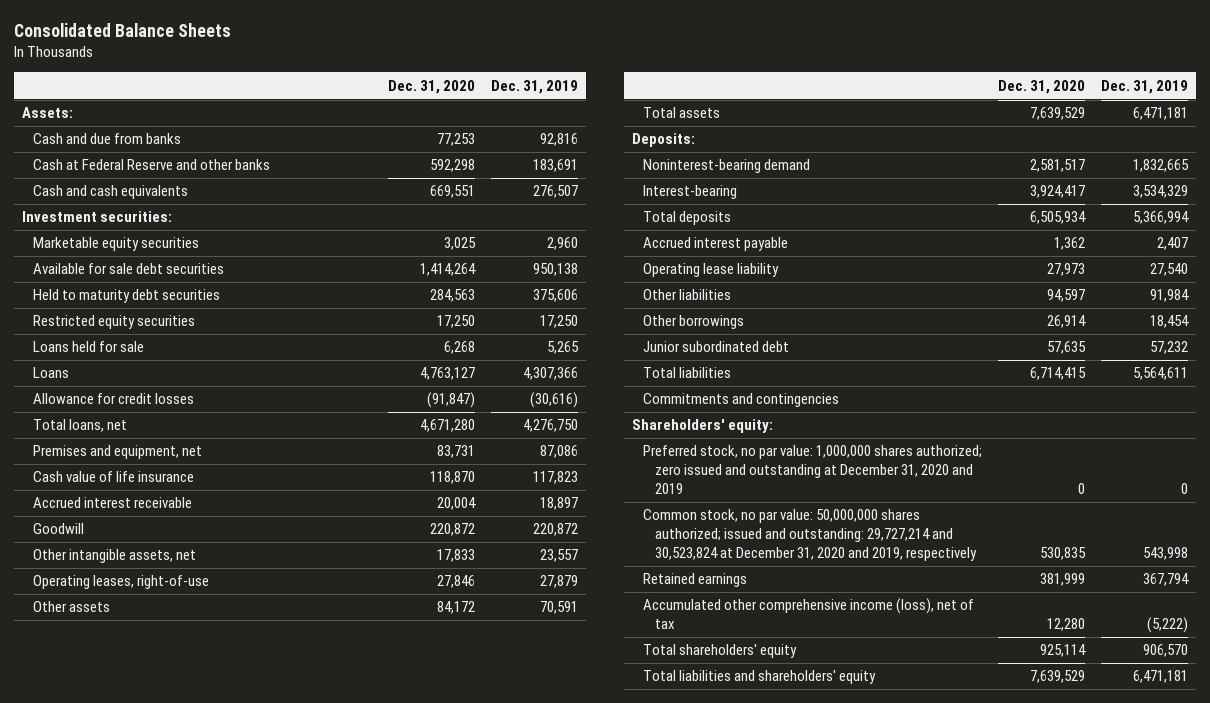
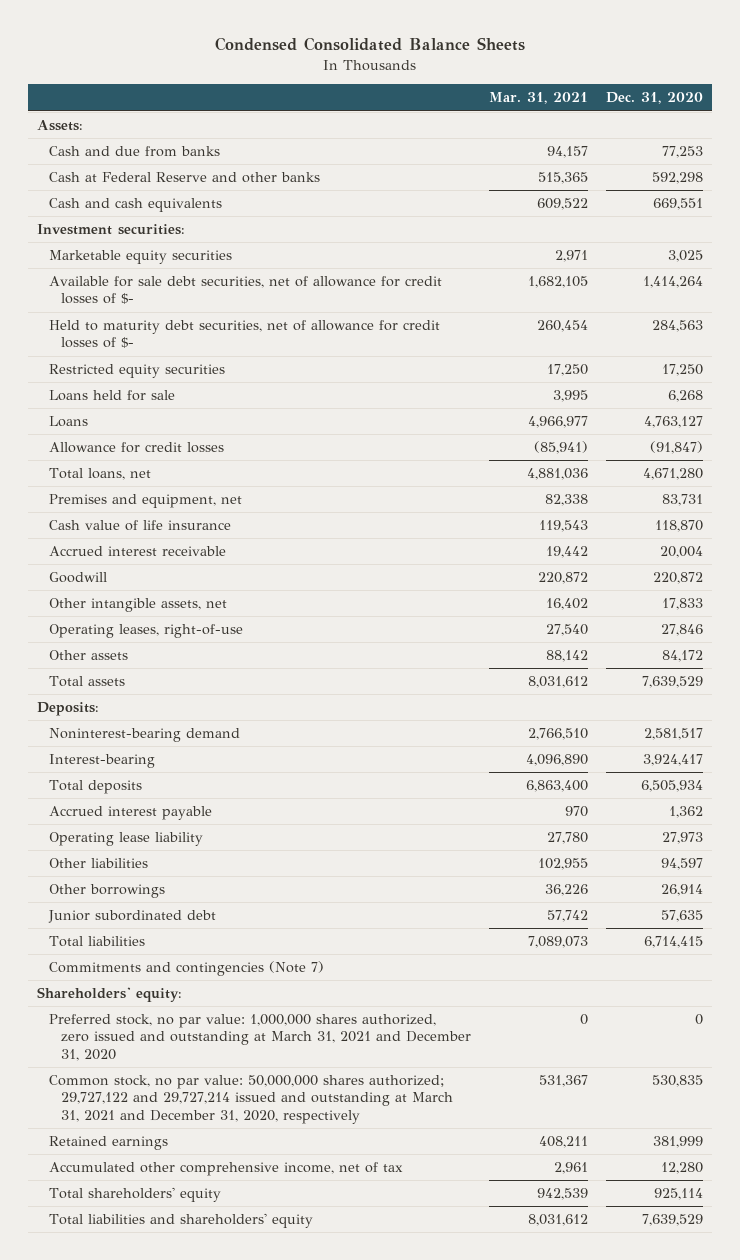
- Consolidated Balance Sheets
+ Condensed Consolidated Balance Sheets
- | Dec. 31, 2020 | Dec. 31, 2019
+ | Mar. 31, 2021 | Dec. 31, 2020
- Available for sale debt securities | 1,414,264 | 950,138
- Held to maturity debt securities | 284,563 | 375,606
+ Available for sale debt securities, net of allowance for credit losses of $- | 1,682,105 | 1,414,264
+ Held to maturity debt securities, net of allowance for credit losses of $- | 260,454 | 284,563
- Commitments and contingencies
+ Commitments and contingencies (Note 7)
- Preferred stock, no par value: 1,000,000 shares authorized; zero issued and outstanding at December 31, 2020 and 2019 | 0 | 0
- Common stock, no par value: 50,000,000 shares authorized; issued and outstanding: 29,727,214 and 30,523,824 at December 31, 2020 and 2019, respectively | 530,835 | 543,998
+ Preferred stock, no par value: 1,000,000 shares authorized, zero issued and outstanding at March 31, 2021 and December 31, 2020 | 0 | 0
+ Common stock, no par value: 50,000,000 shares authorized; 29,727,122 and 29,727,214 issued and outstanding at March 31, 2021 and December 31, 2020, respectively | 531,367 | 530,835
- Accumulated other comprehensive income (loss), net of tax | 12,280 | (5,222)
+ Accumulated other comprehensive income, net of tax | 2,961 | 12,280

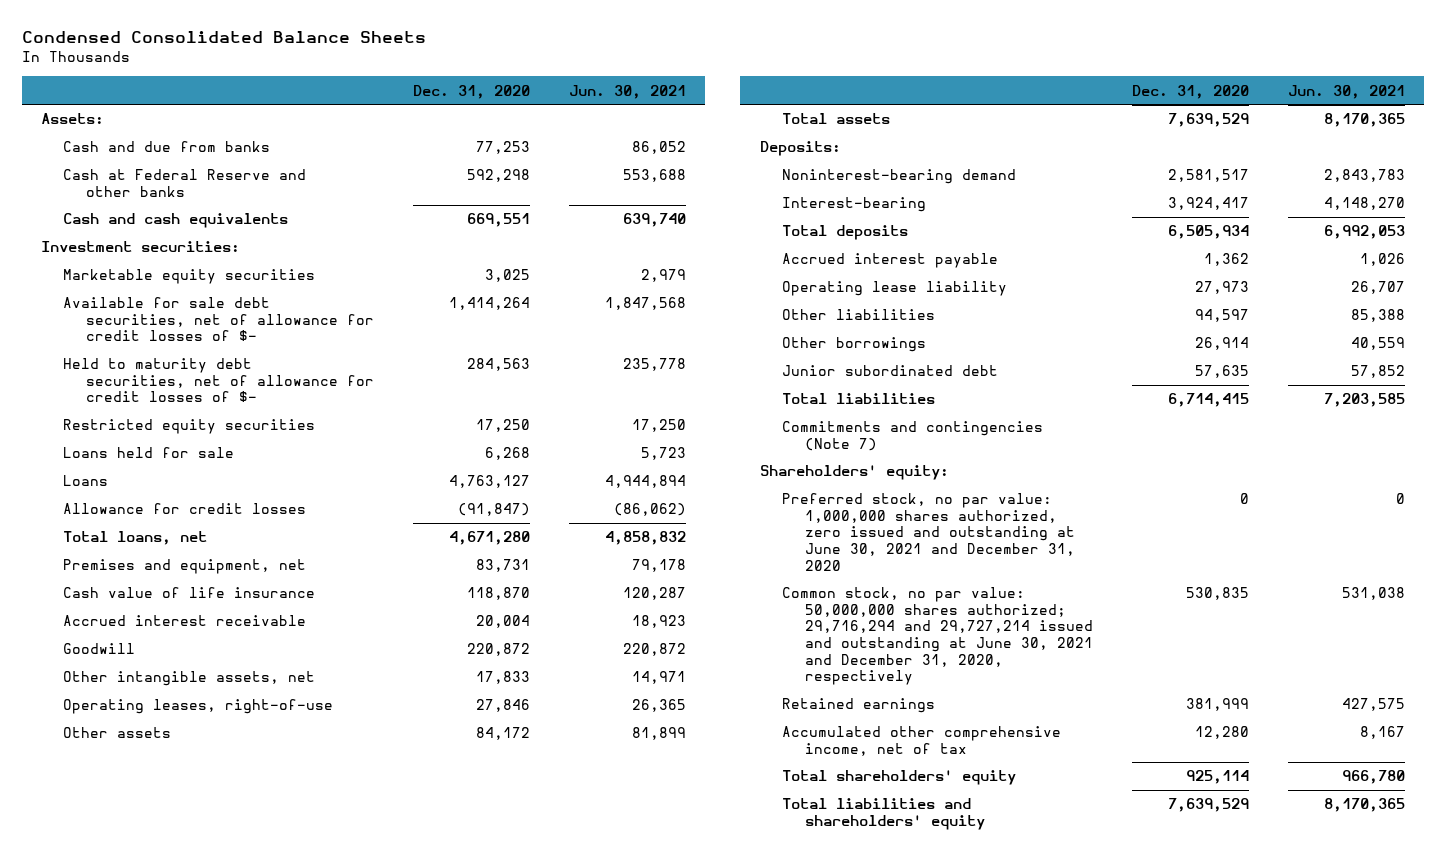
- | Mar. 31, 2021 | Dec. 31, 2020
+ | Dec. 31, 2020 | Jun. 30, 2021
- Preferred stock, no par value: 1,000,000 shares authorized, zero issued and outstanding at March 31, 2021 and December 31, 2020 | 0 | 0
- Common stock, no par value: 50,000,000 shares authorized; 29,727,122 and 29,727,214 issued and outstanding at March 31, 2021 and December 31, 2020, respectively | 531,367 | 530,835
+ Preferred stock, no par value: 1,000,000 shares authorized, zero issued and outstanding at June 30, 2021 and December 31, 2020 | 0 | 0
+ Common stock, no par value: 50,000,000 shares authorized; 29,716,294 and 29,727,214 issued and outstanding at June 30, 2021 and December 31, 2020, respectively | 530,835 | 531,038

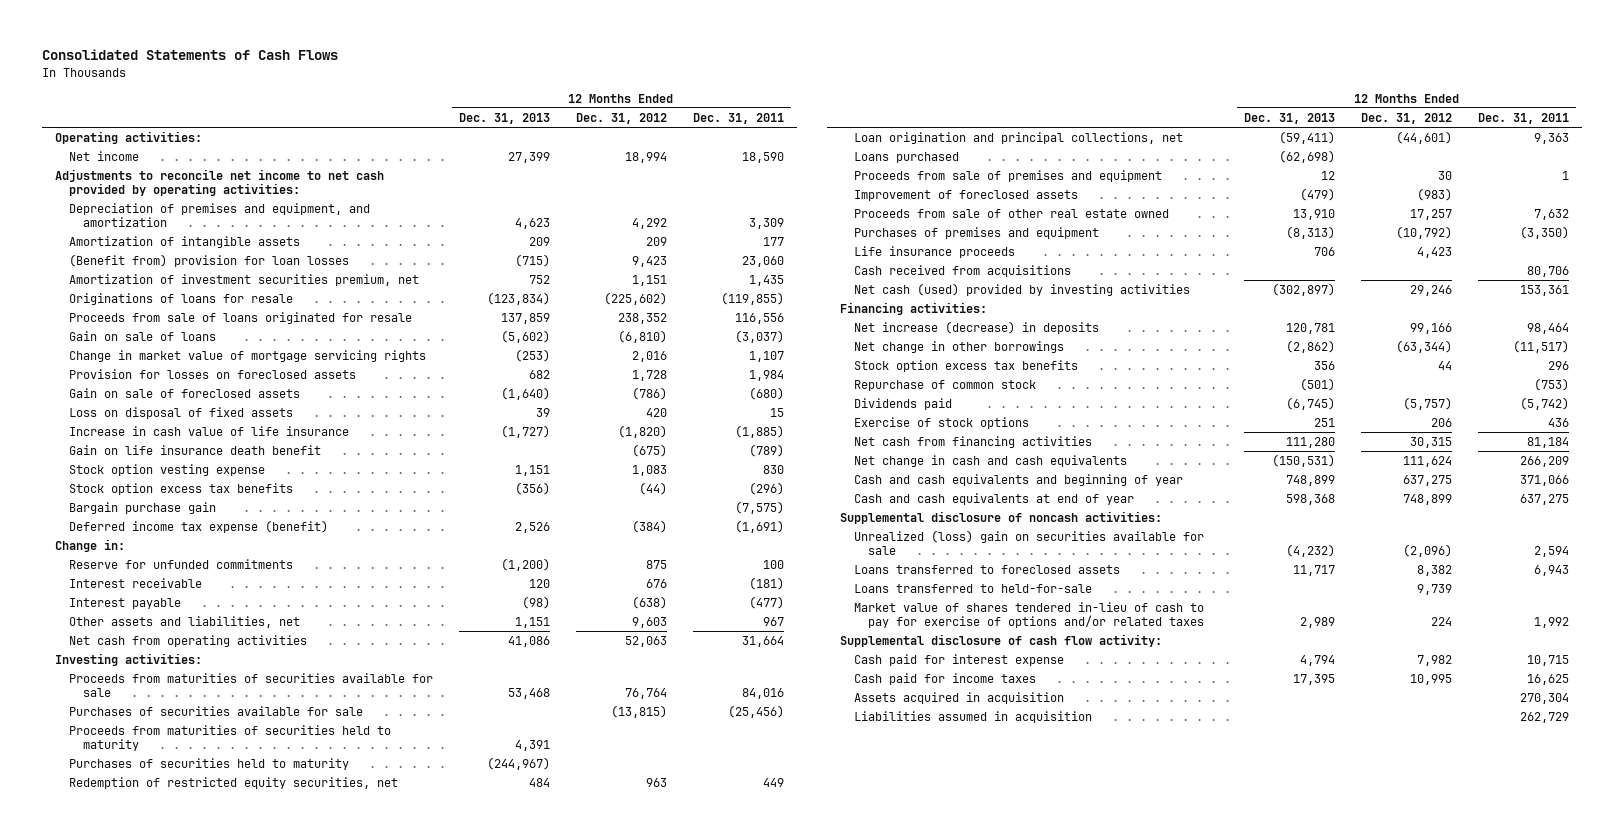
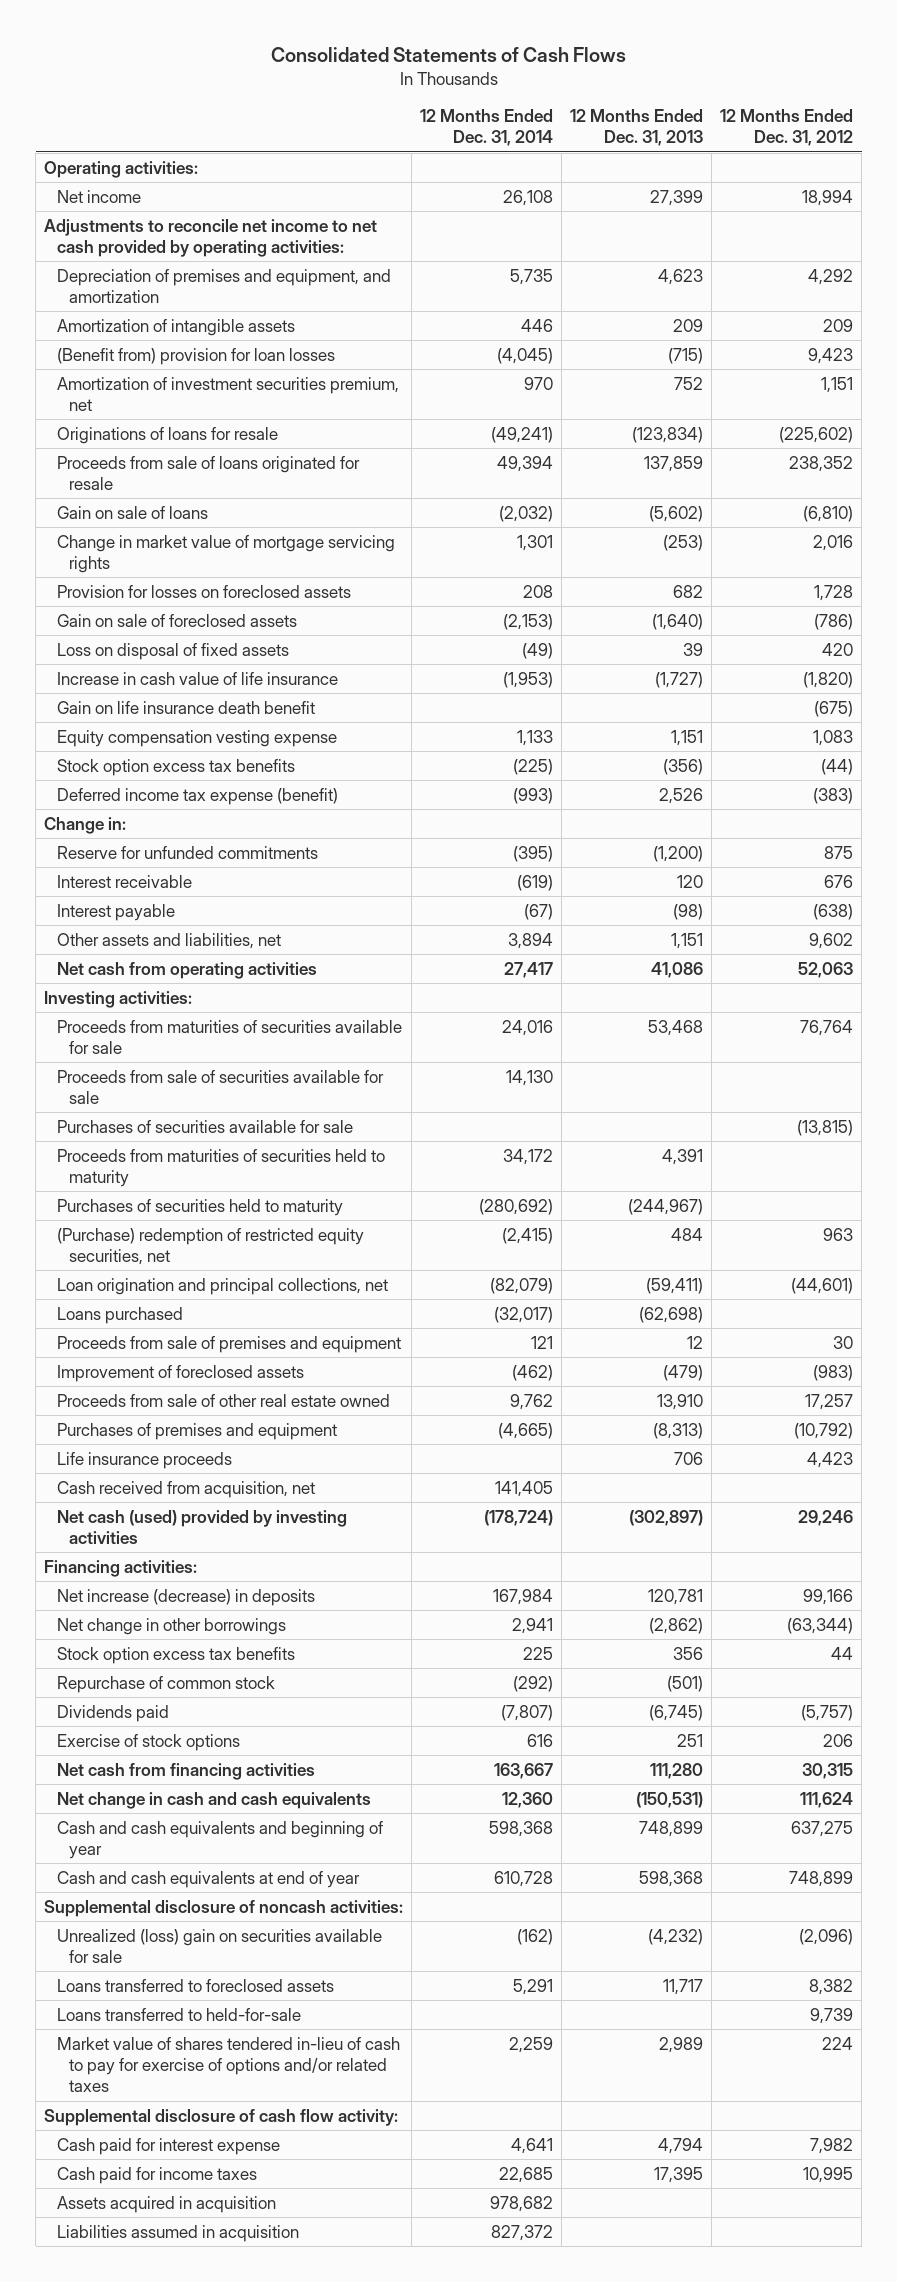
- | 12 Months Ended Dec. 31, 2013 | 12 Months Ended Dec. 31, 2012 | 12 Months Ended Dec. 31, 2011
+ | 12 Months Ended Dec. 31, 2014 | 12 Months Ended Dec. 31, 2013 | 12 Months Ended Dec. 31, 2012
- Stock option vesting expense | 1,151 | 1,083 | 830
+ Equity compensation vesting expense | 1,133 | 1,151 | 1,083
- Bargain purchase gain | | | (7,575)
- Deferred income tax expense (benefit) | 2,526 | (384) | (1,691)
+ Deferred income tax expense (benefit) | (993) | 2,526 | (383)
- Other assets and liabilities, net | 1,151 | 9,603 | 967
+ Other assets and liabilities, net | 3,894 | 1,151 | 9,602
+ Proceeds from sale of securities available for sale | 14,130 | |
- Redemption of restricted equity securities, net | 484 | 963 | 449
+ (Purchase) redemption of restricted equity securities, net | (2,415) | 484 | 963
- Cash received from acquisitions | | | 80,706
+ Cash received from acquisition, net | 141,405 | |

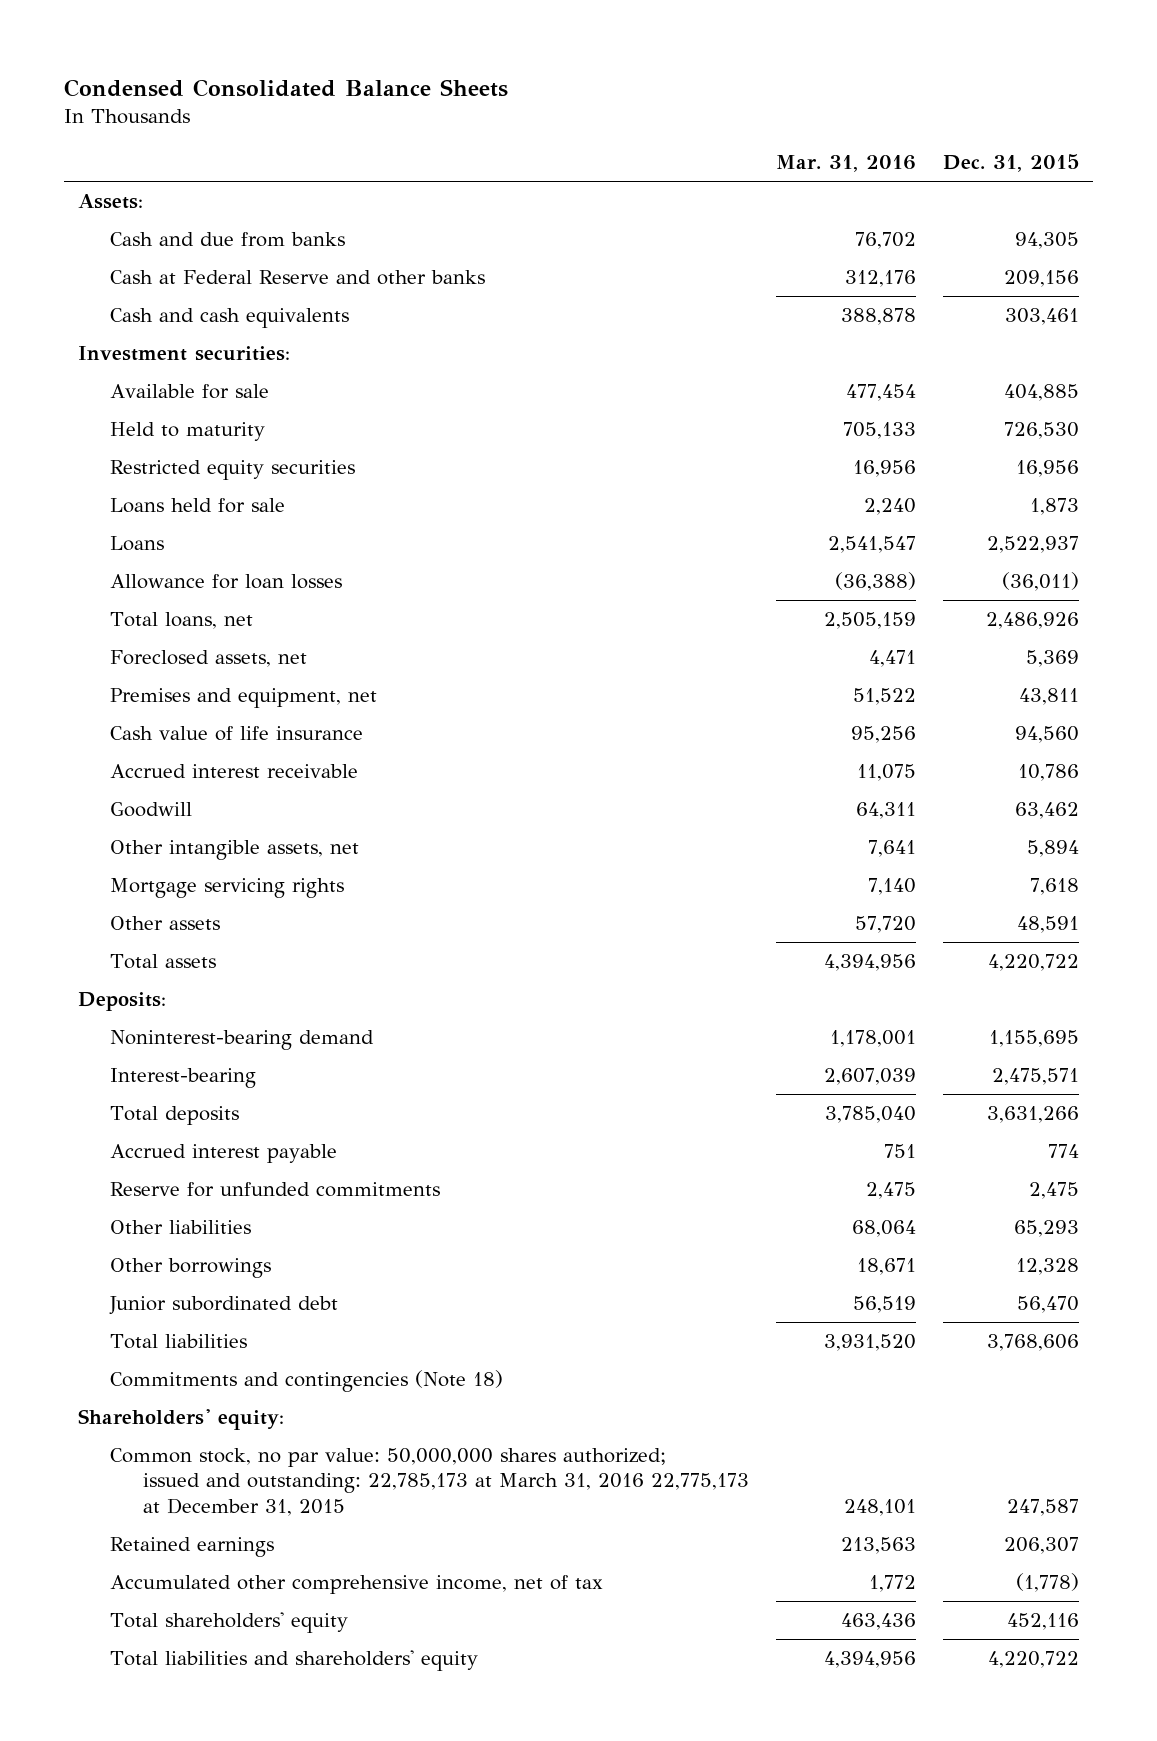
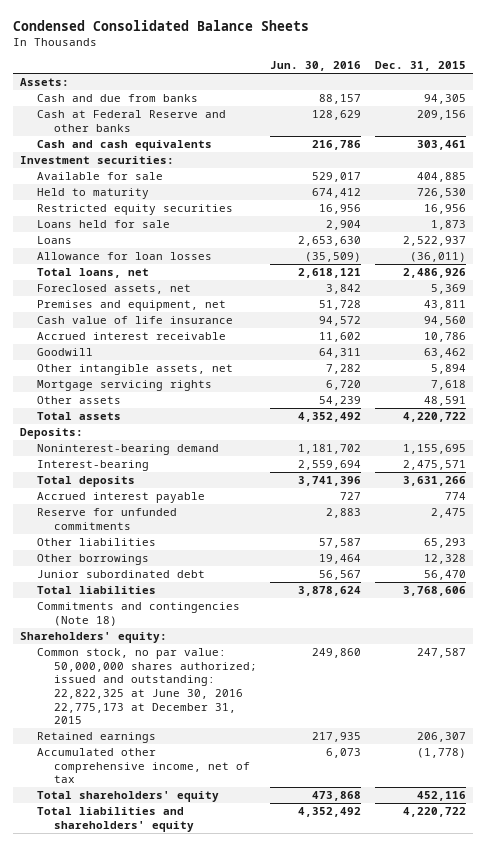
- | Mar. 31, 2016 | Dec. 31, 2015
+ | Jun. 30, 2016 | Dec. 31, 2015
- Common stock, no par value: 50,000,000 shares authorized; issued and outstanding: 22,785,173 at March 31, 2016 22,775,173 at December 31, 2015 | 248,101 | 247,587
+ Common stock, no par value: 50,000,000 shares authorized; issued and outstanding: 22,822,325 at June 30, 2016 22,775,173 at December 31, 2015 | 249,860 | 247,587

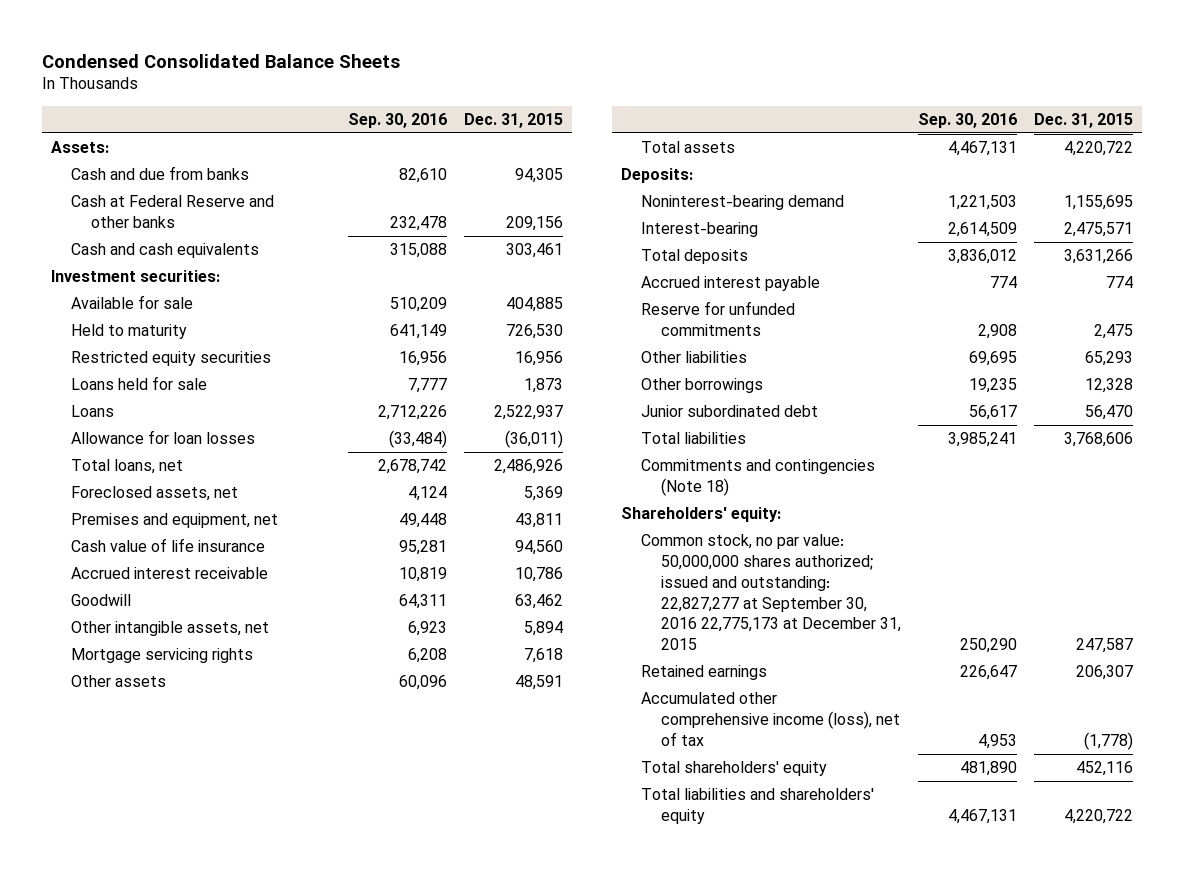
- | Jun. 30, 2016 | Dec. 31, 2015
+ | Sep. 30, 2016 | Dec. 31, 2015
- Common stock, no par value: 50,000,000 shares authorized; issued and outstanding: 22,822,325 at June 30, 2016 22,775,173 at December 31, 2015 | 249,860 | 247,587
+ Common stock, no par value: 50,000,000 shares authorized; issued and outstanding: 22,827,277 at September 30, 2016 22,775,173 at December 31, 2015 | 250,290 | 247,587
- Accumulated other comprehensive income, net of tax | 6,073 | (1,778)
+ Accumulated other comprehensive income (loss), net of tax | 4,953 | (1,778)

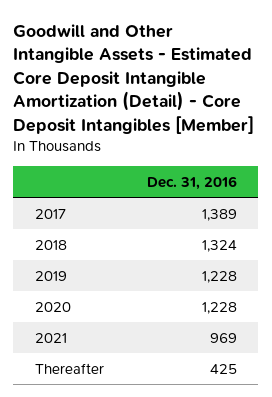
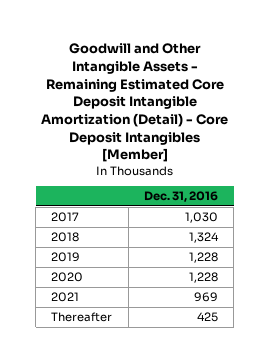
- Goodwill and Other Intangible Assets - Estimated Core Deposit Intangible Amortization (Detail) - Core Deposit Intangibles [Member]
+ Goodwill and Other Intangible Assets - Remaining Estimated Core Deposit Intangible Amortization (Detail) - Core Deposit Intangibles [Member]
- 2017 | 1,389
+ 2017 | 1,030

